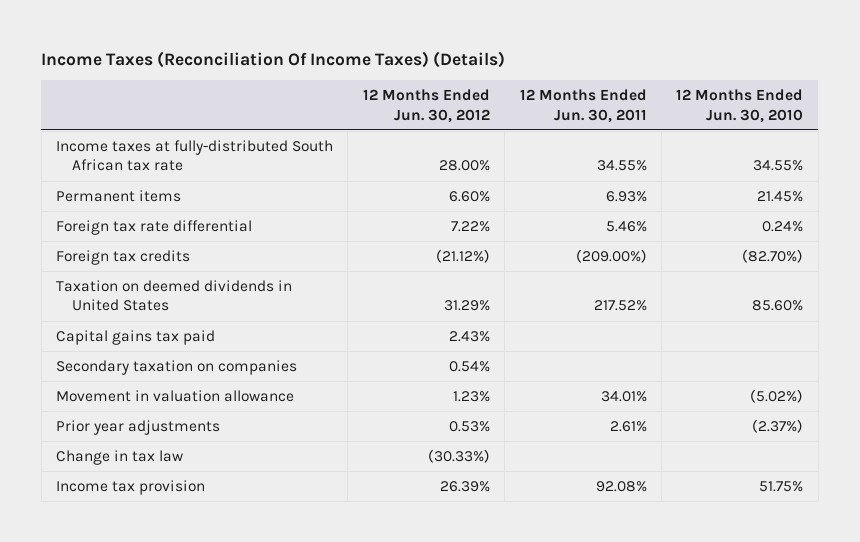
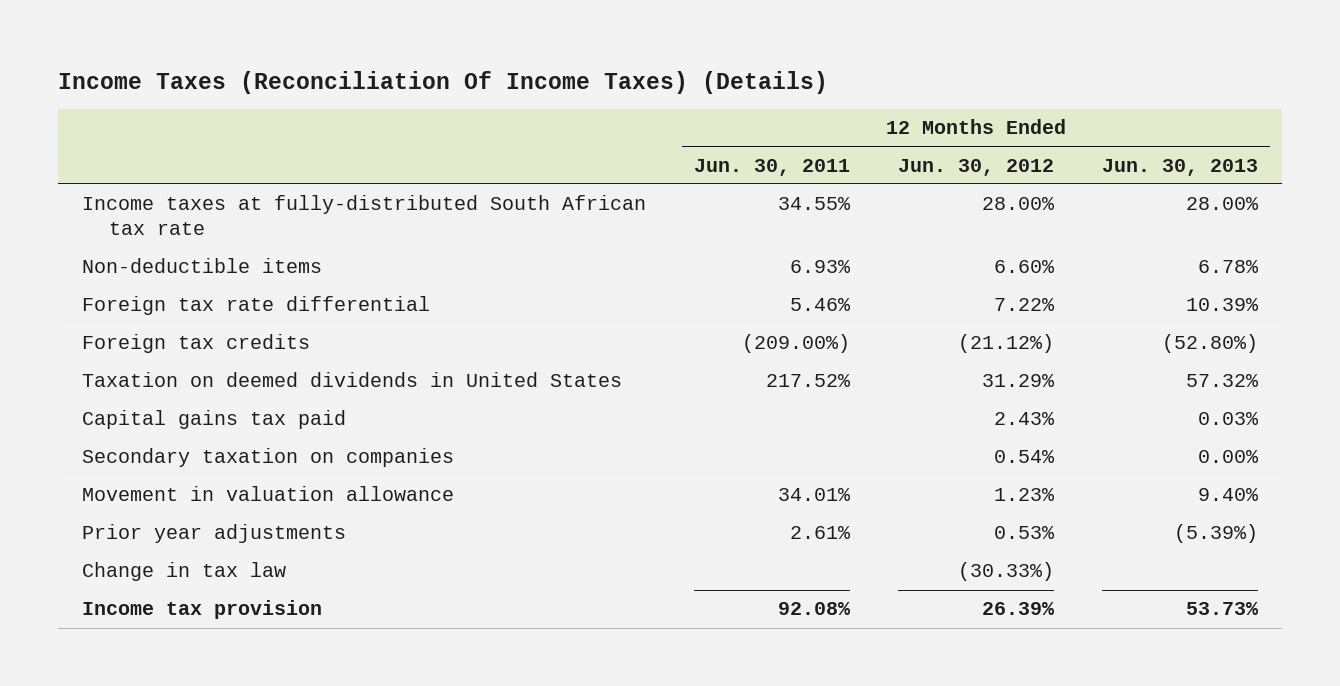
- | 12 Months Ended Jun. 30, 2012 | 12 Months Ended Jun. 30, 2011 | 12 Months Ended Jun. 30, 2010
+ | 12 Months Ended Jun. 30, 2011 | 12 Months Ended Jun. 30, 2012 | 12 Months Ended Jun. 30, 2013
- Permanent items | 6.60% | 6.93% | 21.45%
+ Non-deductible items | 6.93% | 6.60% | 6.78%

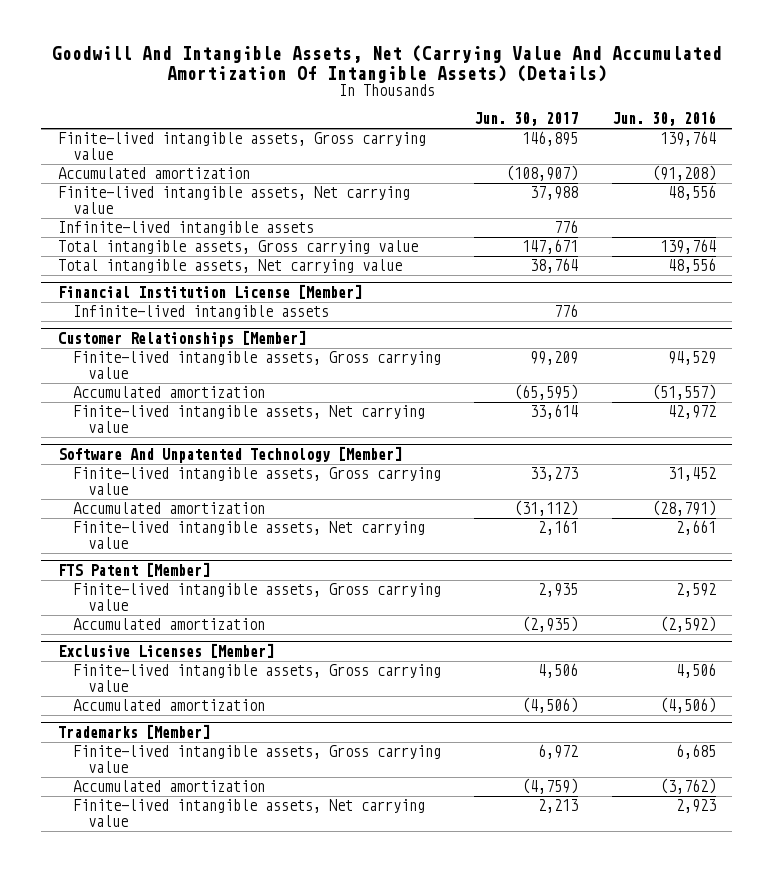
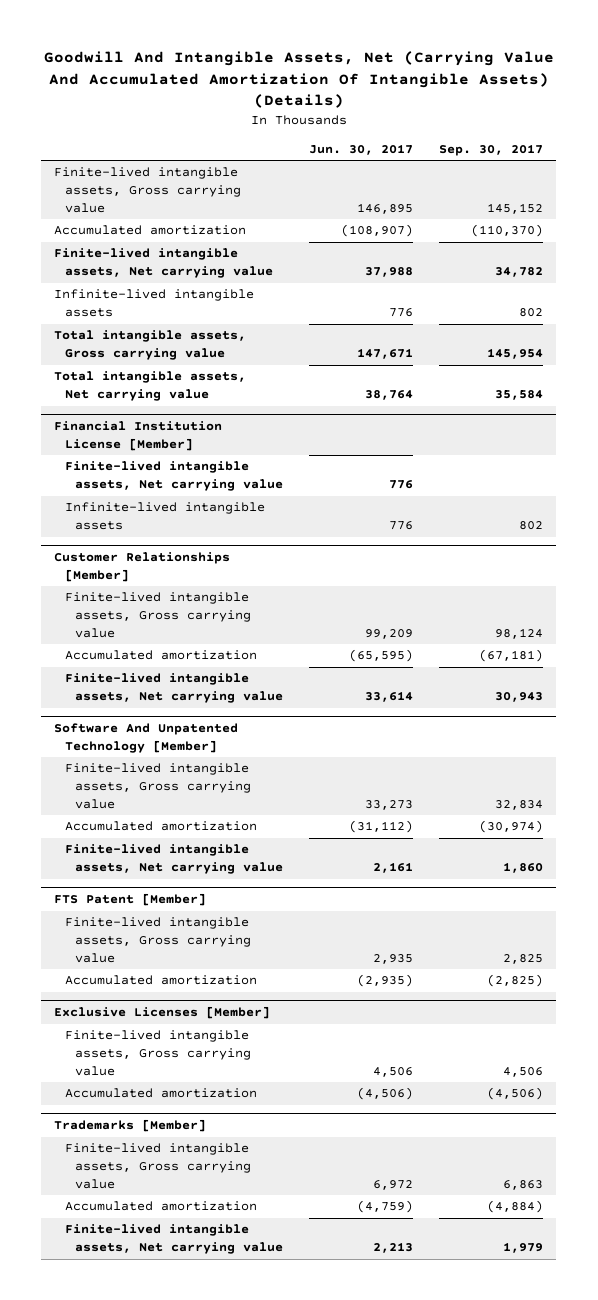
- | Jun. 30, 2017 | Jun. 30, 2016
+ | Jun. 30, 2017 | Sep. 30, 2017
@ Financial Institution License [Member]
+ Finite-lived intangible assets, Net carrying value | 776 |

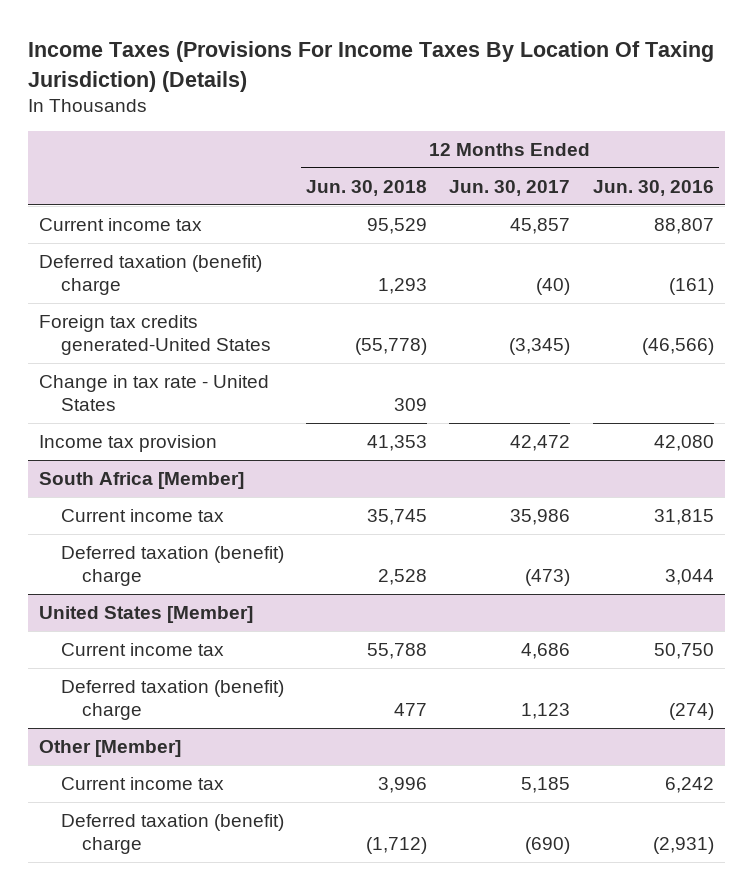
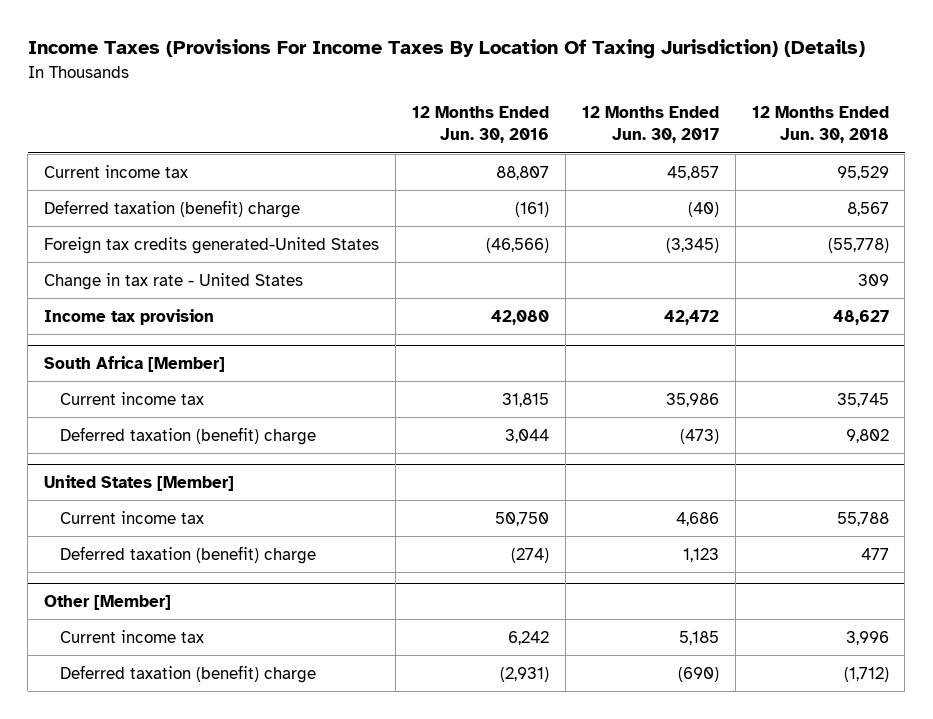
- | 12 Months Ended Jun. 30, 2018 | 12 Months Ended Jun. 30, 2017 | 12 Months Ended Jun. 30, 2016
+ | 12 Months Ended Jun. 30, 2016 | 12 Months Ended Jun. 30, 2017 | 12 Months Ended Jun. 30, 2018
- Deferred taxation (benefit) charge | 1,293 | (40) | (161)
+ Deferred taxation (benefit) charge | (161) | (40) | 8,567
- Income tax provision | 41,353 | 42,472 | 42,080
+ Income tax provision | 42,080 | 42,472 | 48,627
@ South Africa [Member]
- Deferred taxation (benefit) charge | 2,528 | (473) | 3,044
+ Deferred taxation (benefit) charge | 3,044 | (473) | 9,802

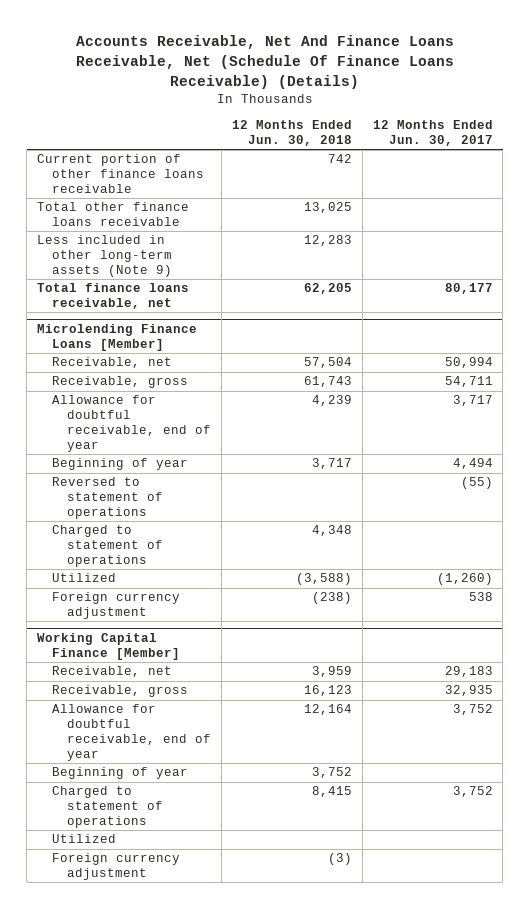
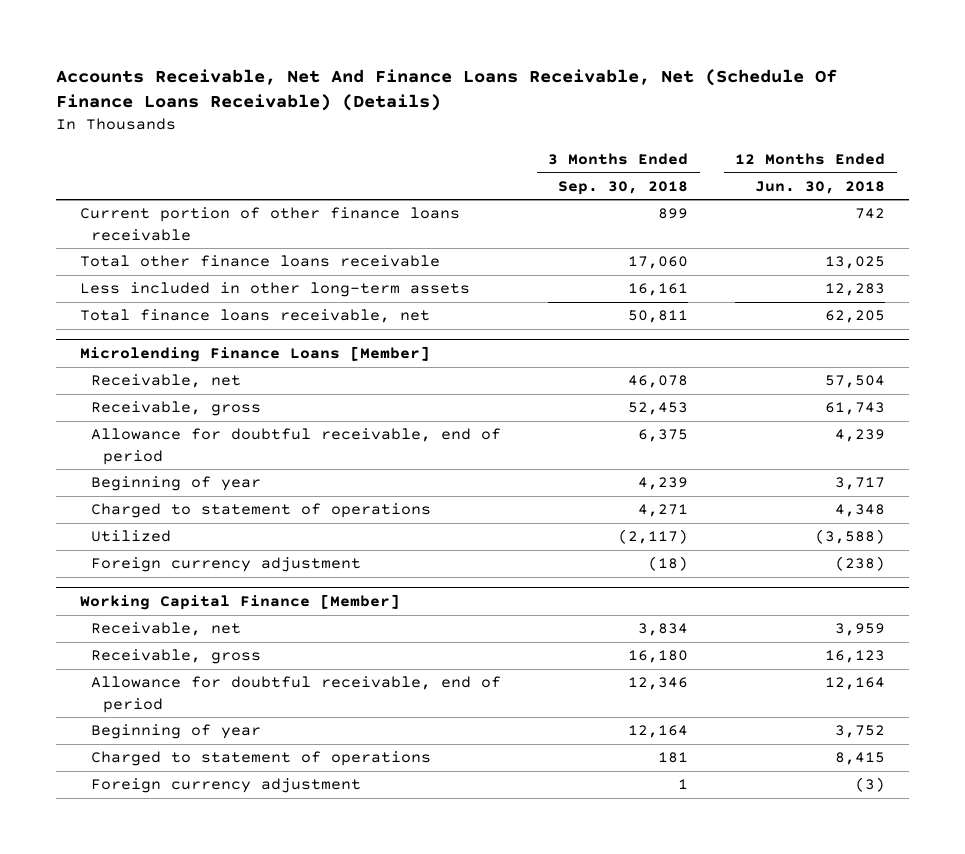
- | 12 Months Ended Jun. 30, 2018 | 12 Months Ended Jun. 30, 2017
+ | 3 Months Ended Sep. 30, 2018 | 12 Months Ended Jun. 30, 2018
- Less included in other long-term assets (Note 9) | 12,283 |
+ Less included in other long-term assets | 16,161 | 12,283
@ Microlending Finance Loans [Member]
- Allowance for doubtful receivable, end of year | 4,239 | 3,717
+ Allowance for doubtful receivable, end of period | 6,375 | 4,239
- Reversed to statement of operations | | (55)
@ Working Capital Finance [Member]
- Allowance for doubtful receivable, end of year | 12,164 | 3,752
+ Allowance for doubtful receivable, end of period | 12,346 | 12,164
- Utilized

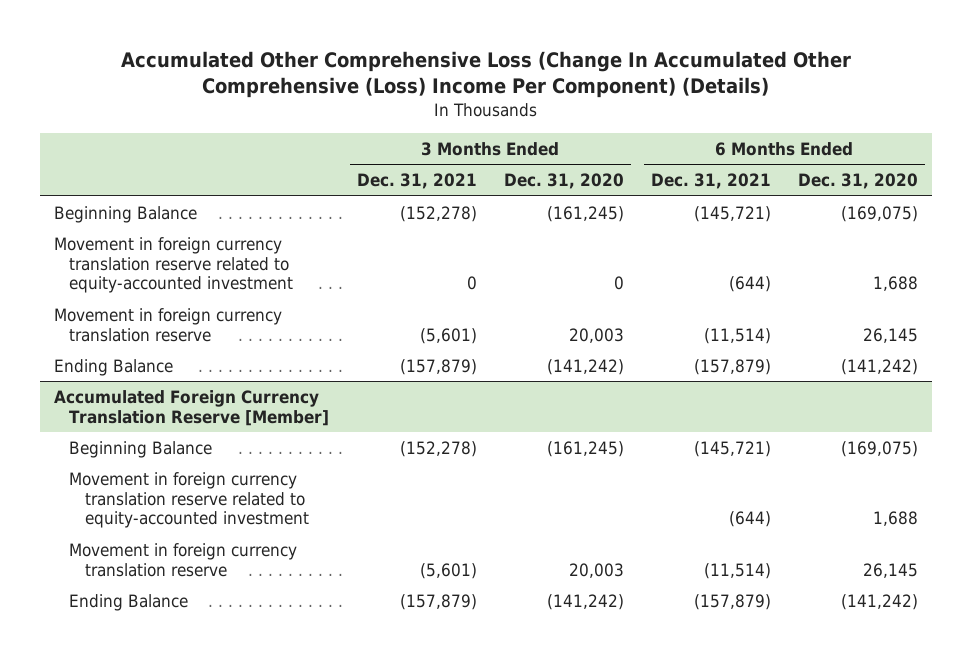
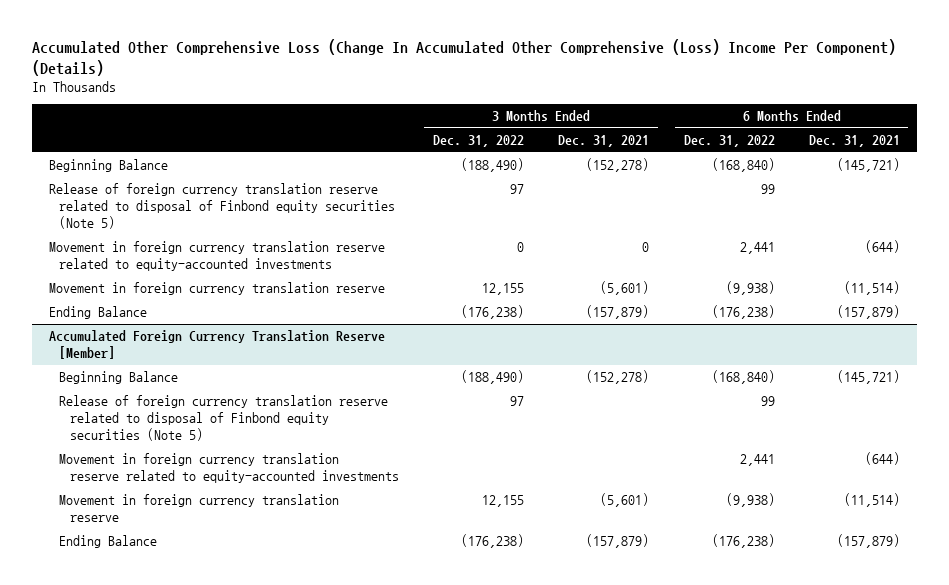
- | 3 Months Ended Dec. 31, 2021 | 3 Months Ended Dec. 31, 2020 | 6 Months Ended Dec. 31, 2021 | 6 Months Ended Dec. 31, 2020
+ | 3 Months Ended Dec. 31, 2022 | 3 Months Ended Dec. 31, 2021 | 6 Months Ended Dec. 31, 2022 | 6 Months Ended Dec. 31, 2021
- Movement in foreign currency translation reserve related to equity-accounted investment | 0 | 0 | (644) | 1,688
+ Release of foreign currency translation reserve related to disposal of Finbond equity securities (Note 5) | 97 | | 99 |
+ Movement in foreign currency translation reserve related to equity-accounted investments | 0 | 0 | 2,441 | (644)
@ Accumulated Foreign Currency Translation Reserve [Member]
- Movement in foreign currency translation reserve related to equity-accounted investment | | | (644) | 1,688
+ Release of foreign currency translation reserve related to disposal of Finbond equity securities (Note 5) | 97 | | 99 |
+ Movement in foreign currency translation reserve related to equity-accounted investments | | | 2,441 | (644)

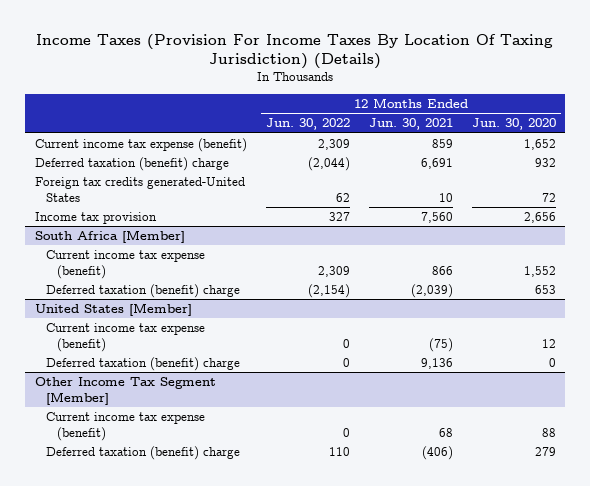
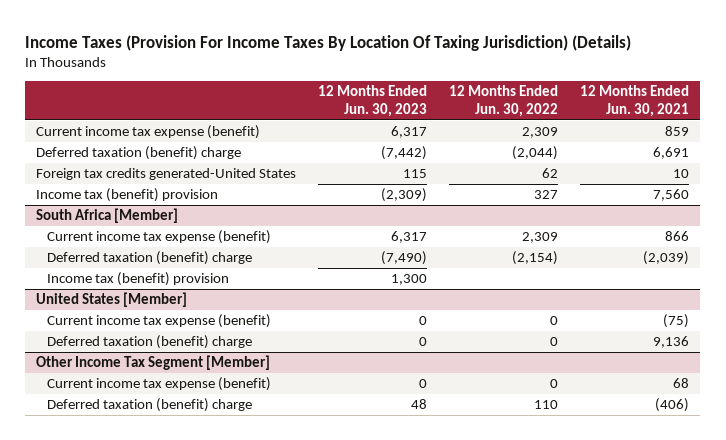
- | 12 Months Ended Jun. 30, 2022 | 12 Months Ended Jun. 30, 2021 | 12 Months Ended Jun. 30, 2020
+ | 12 Months Ended Jun. 30, 2023 | 12 Months Ended Jun. 30, 2022 | 12 Months Ended Jun. 30, 2021
- Income tax provision | 327 | 7,560 | 2,656
+ Income tax (benefit) provision | (2,309) | 327 | 7,560
@ South Africa [Member]
+ Income tax (benefit) provision | 1,300 | |

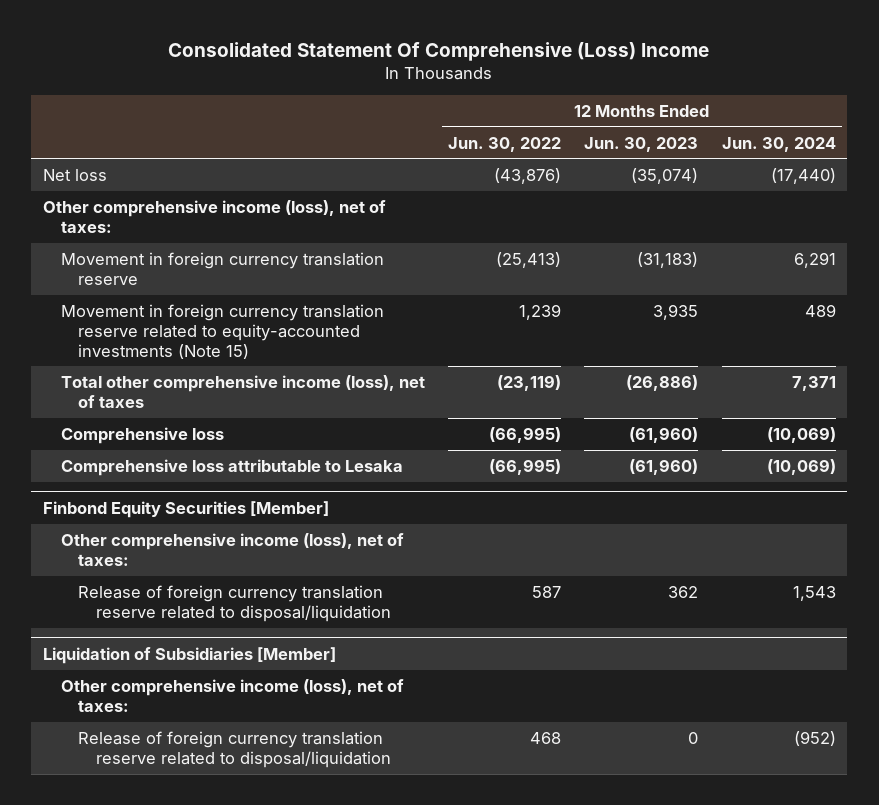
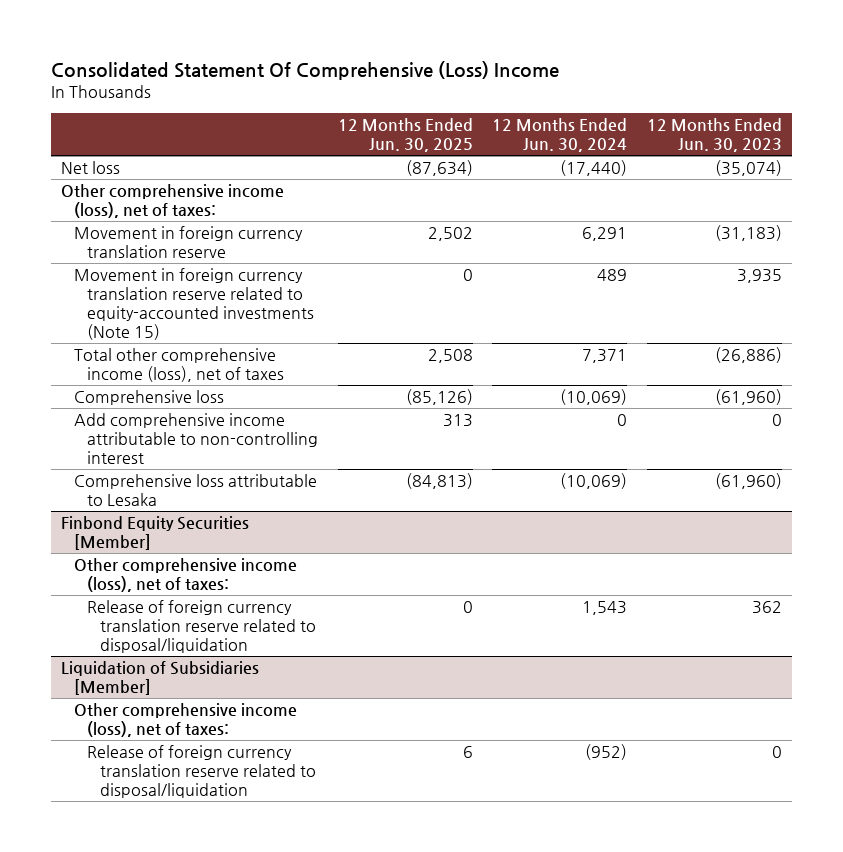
- | 12 Months Ended Jun. 30, 2022 | 12 Months Ended Jun. 30, 2023 | 12 Months Ended Jun. 30, 2024
+ | 12 Months Ended Jun. 30, 2025 | 12 Months Ended Jun. 30, 2024 | 12 Months Ended Jun. 30, 2023
+ Add comprehensive income attributable to non-controlling interest | 313 | 0 | 0

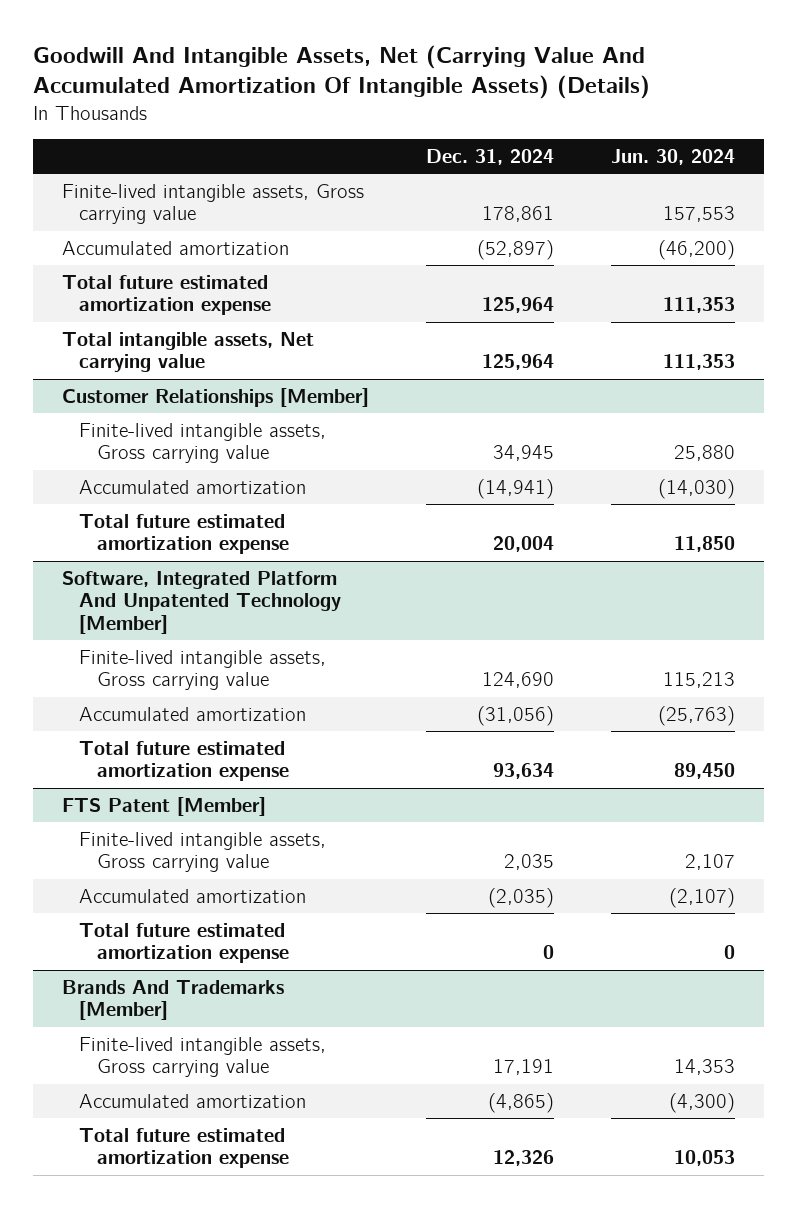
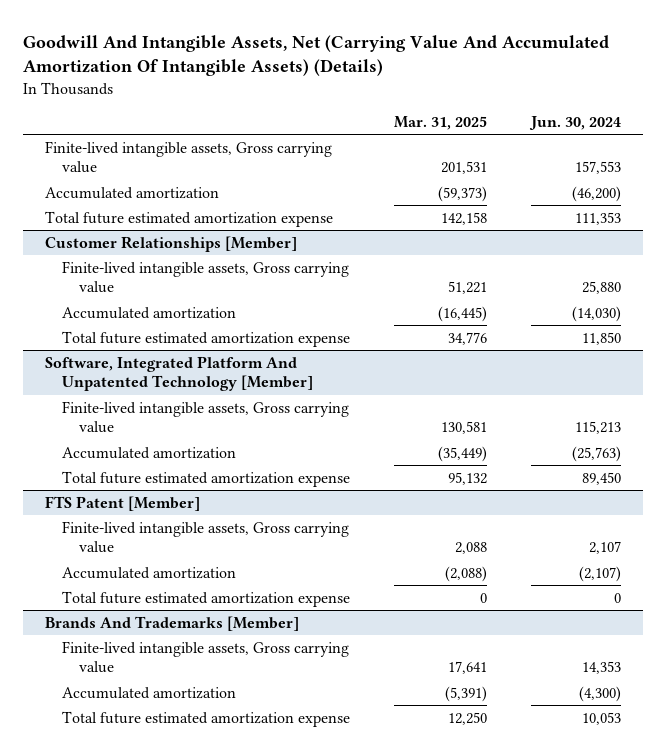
- | Dec. 31, 2024 | Jun. 30, 2024
+ | Mar. 31, 2025 | Jun. 30, 2024
- Total intangible assets, Net carrying value | 125,964 | 111,353

